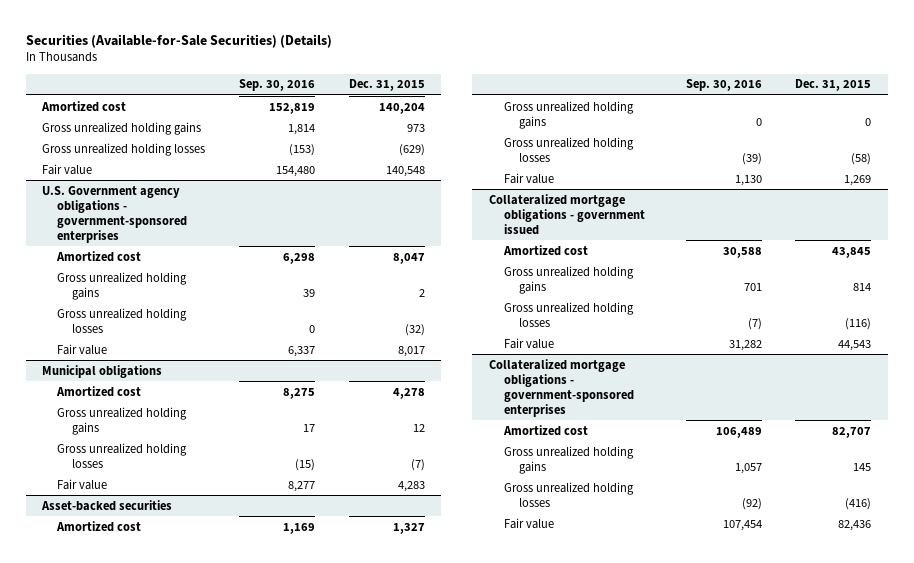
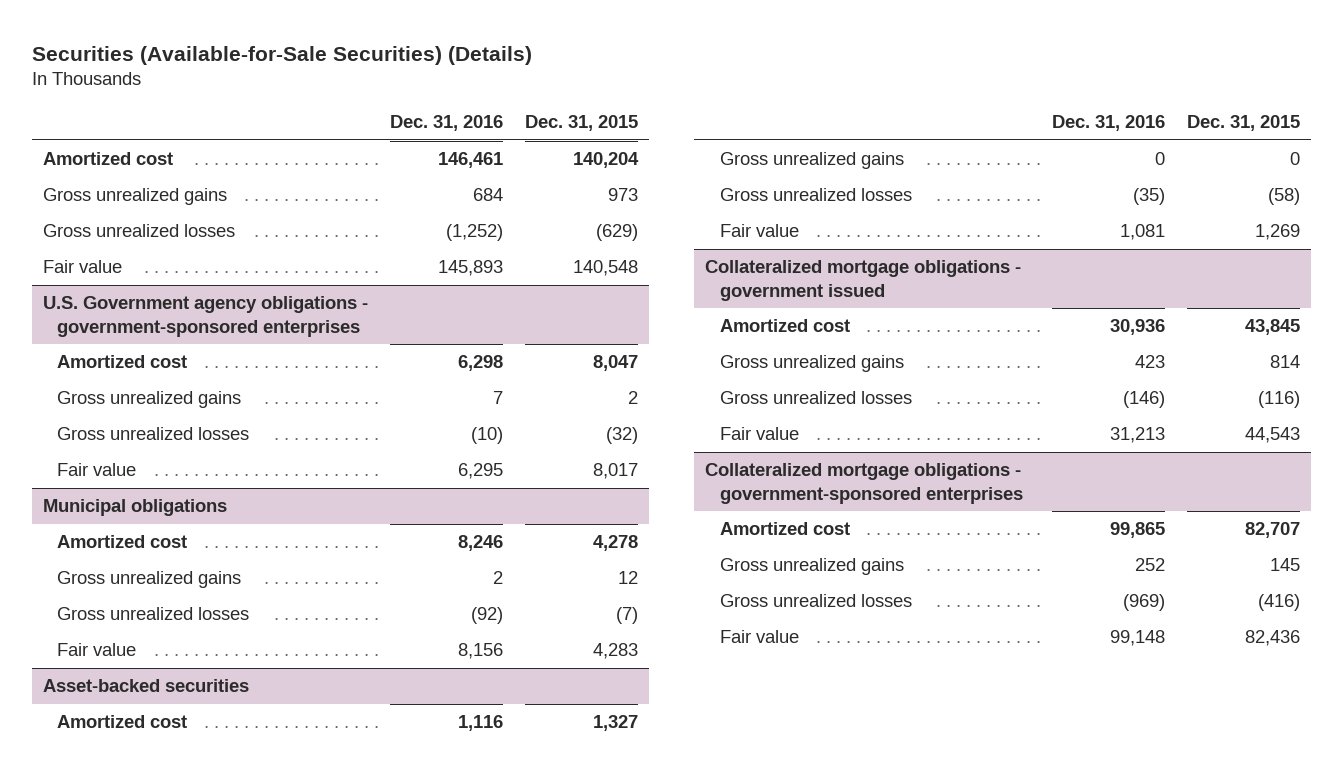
- | Sep. 30, 2016 | Dec. 31, 2015
+ | Dec. 31, 2016 | Dec. 31, 2015
- Gross unrealized holding gains | 1,814 | 973
- Gross unrealized holding losses | (153) | (629)
+ Gross unrealized gains | 684 | 973
+ Gross unrealized losses | (1,252) | (629)
@ U.S. Government agency obligations - government-sponsored enterprises
- Gross unrealized holding gains | 39 | 2
- Gross unrealized holding losses | 0 | (32)
+ Gross unrealized gains | 7 | 2
+ Gross unrealized losses | (10) | (32)
@ Municipal obligations
- Gross unrealized holding gains | 17 | 12
- Gross unrealized holding losses | (15) | (7)
+ Gross unrealized gains | 2 | 12
+ Gross unrealized losses | (92) | (7)
@ Asset-backed securities
- Gross unrealized holding gains | 0 | 0
- Gross unrealized holding losses | (39) | (58)
+ Gross unrealized gains | 0 | 0
+ Gross unrealized losses | (35) | (58)
@ Collateralized mortgage obligations - government issued
- Gross unrealized holding gains | 701 | 814
- Gross unrealized holding losses | (7) | (116)
+ Gross unrealized gains | 423 | 814
+ Gross unrealized losses | (146) | (116)
@ Collateralized mortgage obligations - government-sponsored enterprises
- Gross unrealized holding gains | 1,057 | 145
- Gross unrealized holding losses | (92) | (416)
+ Gross unrealized gains | 252 | 145
+ Gross unrealized losses | (969) | (416)

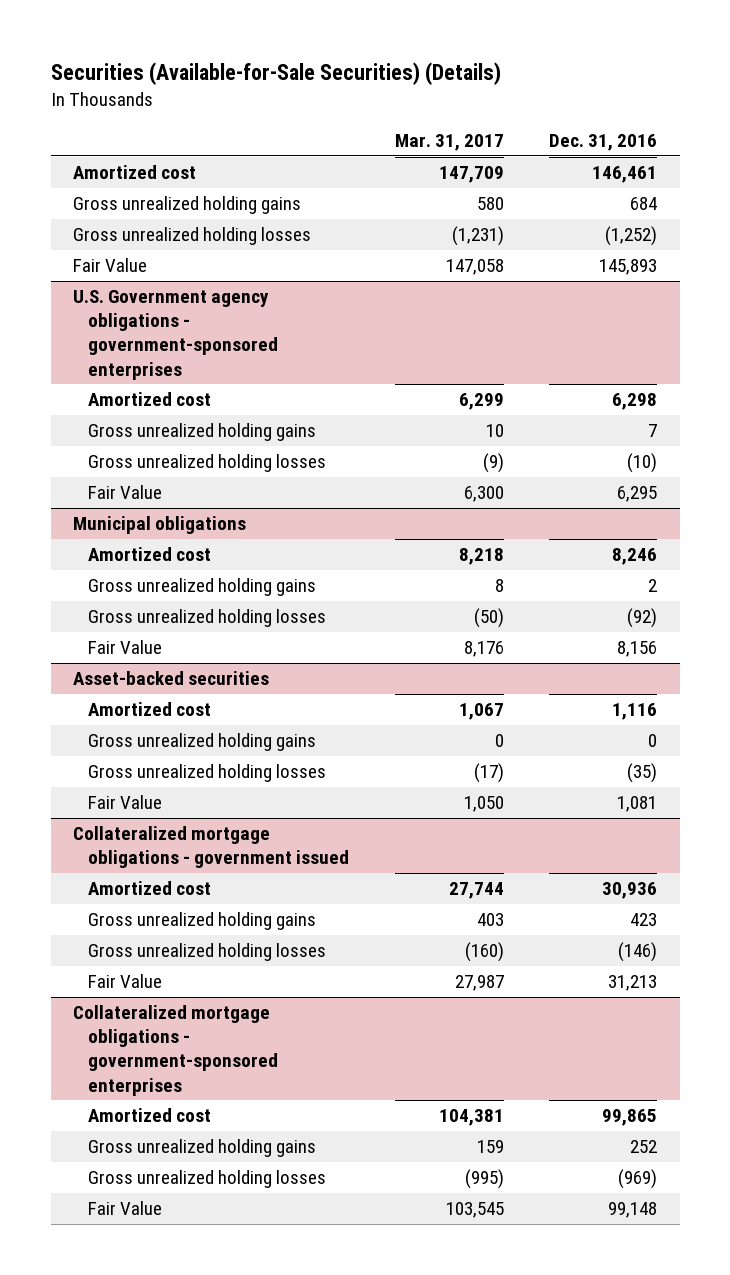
- | Dec. 31, 2016 | Dec. 31, 2015
+ | Mar. 31, 2017 | Dec. 31, 2016
- Gross unrealized gains | 684 | 973
- Gross unrealized losses | (1,252) | (629)
- Fair value | 145,893 | 140,548
+ Gross unrealized holding gains | 580 | 684
+ Gross unrealized holding losses | (1,231) | (1,252)
+ Fair Value | 147,058 | 145,893
@ U.S. Government agency obligations - government-sponsored enterprises
- Gross unrealized gains | 7 | 2
- Gross unrealized losses | (10) | (32)
- Fair value | 6,295 | 8,017
+ Gross unrealized holding gains | 10 | 7
+ Gross unrealized holding losses | (9) | (10)
+ Fair Value | 6,300 | 6,295
@ Municipal obligations
- Gross unrealized gains | 2 | 12
- Gross unrealized losses | (92) | (7)
- Fair value | 8,156 | 4,283
+ Gross unrealized holding gains | 8 | 2
+ Gross unrealized holding losses | (50) | (92)
+ Fair Value | 8,176 | 8,156
@ Asset-backed securities
- Gross unrealized gains | 0 | 0
- Gross unrealized losses | (35) | (58)
- Fair value | 1,081 | 1,269
+ Gross unrealized holding gains | 0 | 0
+ Gross unrealized holding losses | (17) | (35)
+ Fair Value | 1,050 | 1,081
@ Collateralized mortgage obligations - government issued
- Gross unrealized gains | 423 | 814
- Gross unrealized losses | (146) | (116)
- Fair value | 31,213 | 44,543
+ Gross unrealized holding gains | 403 | 423
+ Gross unrealized holding losses | (160) | (146)
+ Fair Value | 27,987 | 31,213
@ Collateralized mortgage obligations - government-sponsored enterprises
- Gross unrealized gains | 252 | 145
- Gross unrealized losses | (969) | (416)
- Fair value | 99,148 | 82,436
+ Gross unrealized holding gains | 159 | 252
+ Gross unrealized holding losses | (995) | (969)
+ Fair Value | 103,545 | 99,148

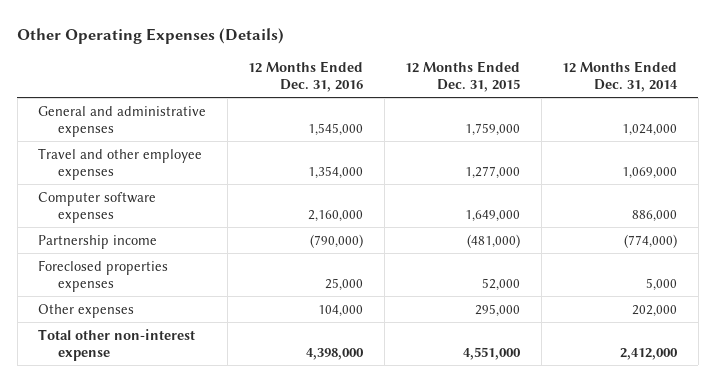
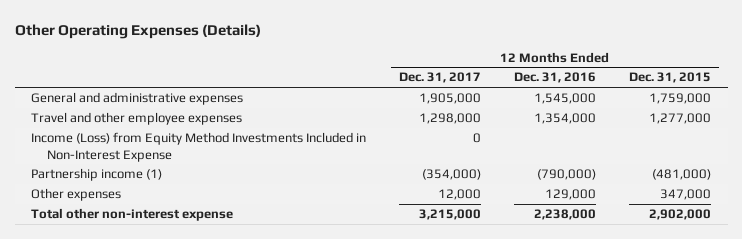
- | 12 Months Ended Dec. 31, 2016 | 12 Months Ended Dec. 31, 2015 | 12 Months Ended Dec. 31, 2014
+ | 12 Months Ended Dec. 31, 2017 | 12 Months Ended Dec. 31, 2016 | 12 Months Ended Dec. 31, 2015
- Computer software expenses | 2,160,000 | 1,649,000 | 886,000
- Partnership income | (790,000) | (481,000) | (774,000)
- Foreclosed properties expenses | 25,000 | 52,000 | 5,000
- Other expenses | 104,000 | 295,000 | 202,000
- Total other non-interest expense | 4,398,000 | 4,551,000 | 2,412,000
+ Income (Loss) from Equity Method Investments Included in Non-Interest Expense | 0 | |
+ Partnership income (1) | (354,000) | (790,000) | (481,000)
+ Other expenses | 12,000 | 129,000 | 347,000
+ Total other non-interest expense | 3,215,000 | 2,238,000 | 2,902,000

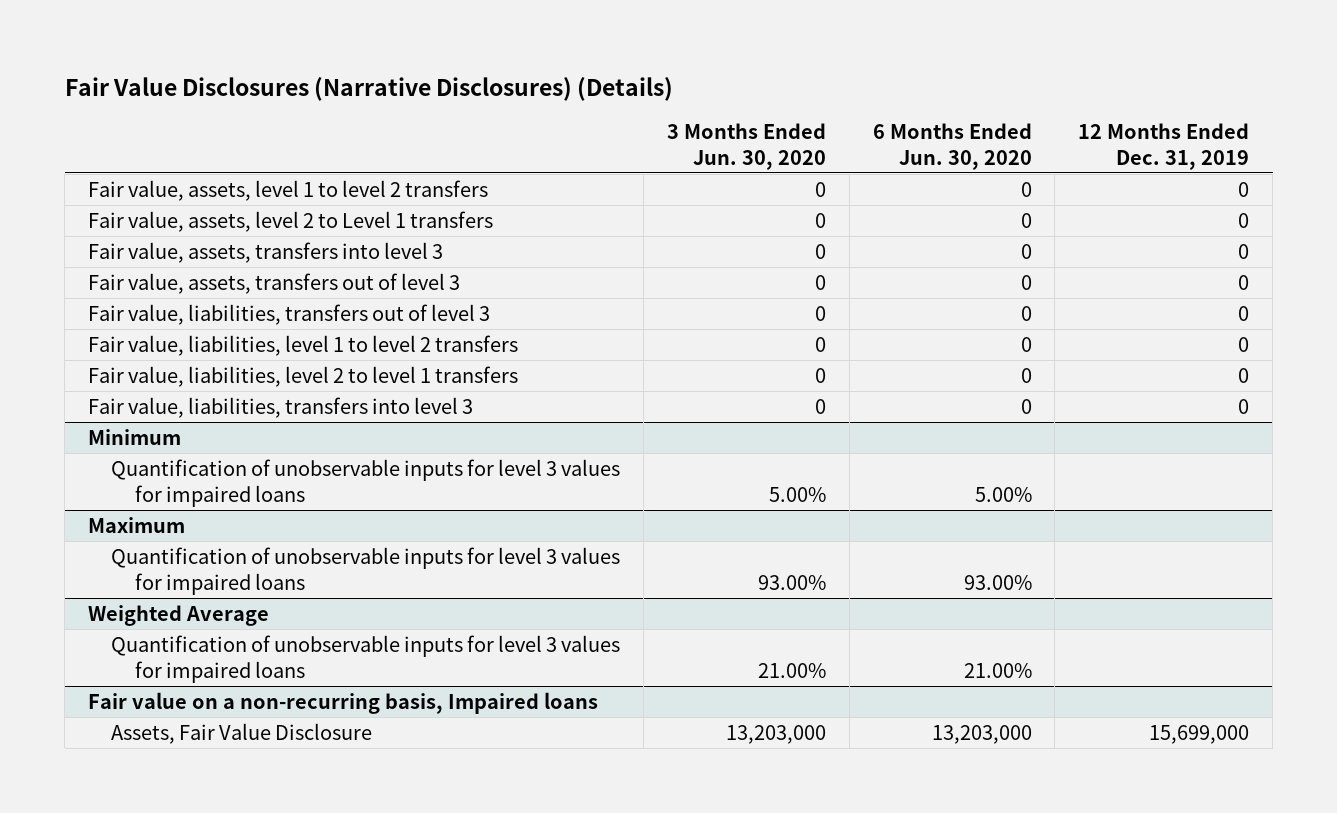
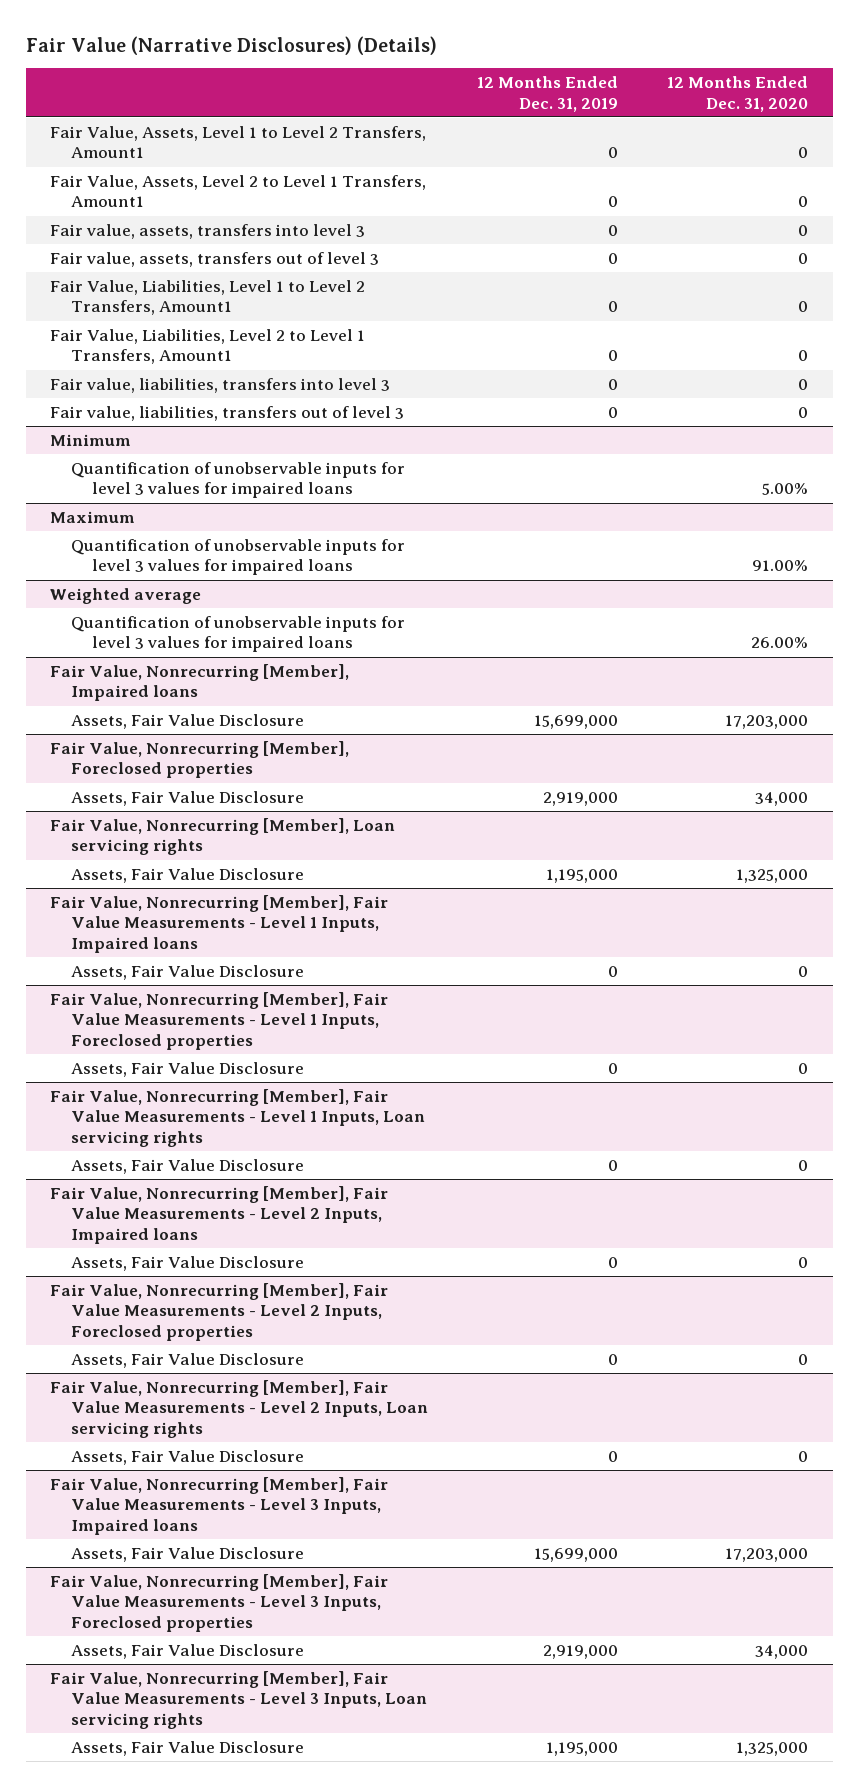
- Fair Value Disclosures (Narrative Disclosures) (Details)
+ Fair Value (Narrative Disclosures) (Details)
- | 3 Months Ended Jun. 30, 2020 | 6 Months Ended Jun. 30, 2020 | 12 Months Ended Dec. 31, 2019
+ | 12 Months Ended Dec. 31, 2019 | 12 Months Ended Dec. 31, 2020
- Fair value, assets, level 1 to level 2 transfers | 0 | 0 | 0
- Fair value, assets, level 2 to Level 1 transfers | 0 | 0 | 0
+ Fair Value, Assets, Level 1 to Level 2 Transfers, Amount1 | 0 | 0
+ Fair Value, Assets, Level 2 to Level 1 Transfers, Amount1 | 0 | 0
- Fair value, liabilities, level 1 to level 2 transfers | 0 | 0 | 0
- Fair value, liabilities, level 2 to level 1 transfers | 0 | 0 | 0
+ Fair Value, Liabilities, Level 1 to Level 2 Transfers, Amount1 | 0 | 0
+ Fair Value, Liabilities, Level 2 to Level 1 Transfers, Amount1 | 0 | 0
moved down: Fair value, liabilities, transfers out of level 3 | 0 | 0
- Weighted Average
+ Weighted average
- Fair value on a non-recurring basis, Impaired loans
+ Fair Value, Nonrecurring [Member], Impaired loans
+ Fair Value, Nonrecurring [Member], Foreclosed properties
+ Assets, Fair Value Disclosure | 2,919,000 | 34,000
+ Fair Value, Nonrecurring [Member], Loan servicing rights
+ Assets, Fair Value Disclosure | 1,195,000 | 1,325,000
+ Fair Value, Nonrecurring [Member], Fair Value Measurements - Level 1 Inputs, Impaired loans
+ Assets, Fair Value Disclosure | 0 | 0
+ Fair Value, Nonrecurring [Member], Fair Value Measurements - Level 1 Inputs, Foreclosed properties
+ Assets, Fair Value Disclosure | 0 | 0
+ Fair Value, Nonrecurring [Member], Fair Value Measurements - Level 1 Inputs, Loan servicing rights
+ Assets, Fair Value Disclosure | 0 | 0
+ Fair Value, Nonrecurring [Member], Fair Value Measurements - Level 2 Inputs, Impaired loans
+ Assets, Fair Value Disclosure | 0 | 0
+ Fair Value, Nonrecurring [Member], Fair Value Measurements - Level 2 Inputs, Foreclosed properties
+ Assets, Fair Value Disclosure | 0 | 0
+ Fair Value, Nonrecurring [Member], Fair Value Measurements - Level 2 Inputs, Loan servicing rights
+ Assets, Fair Value Disclosure | 0 | 0
+ Fair Value, Nonrecurring [Member], Fair Value Measurements - Level 3 Inputs, Impaired loans
+ Assets, Fair Value Disclosure | 15,699,000 | 17,203,000
+ Fair Value, Nonrecurring [Member], Fair Value Measurements - Level 3 Inputs, Foreclosed properties
+ Assets, Fair Value Disclosure | 2,919,000 | 34,000
+ Fair Value, Nonrecurring [Member], Fair Value Measurements - Level 3 Inputs, Loan servicing rights
+ Assets, Fair Value Disclosure | 1,195,000 | 1,325,000

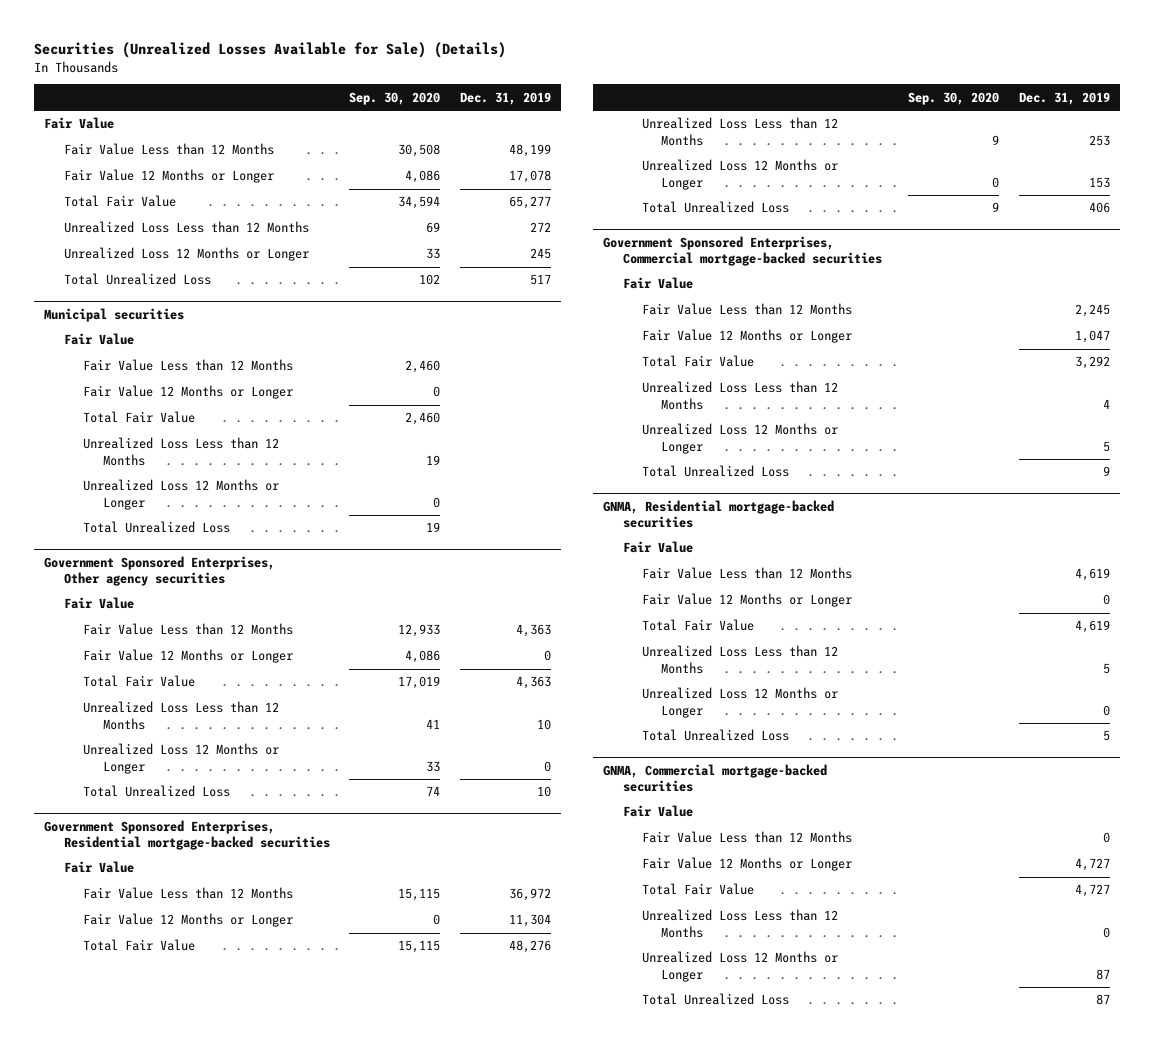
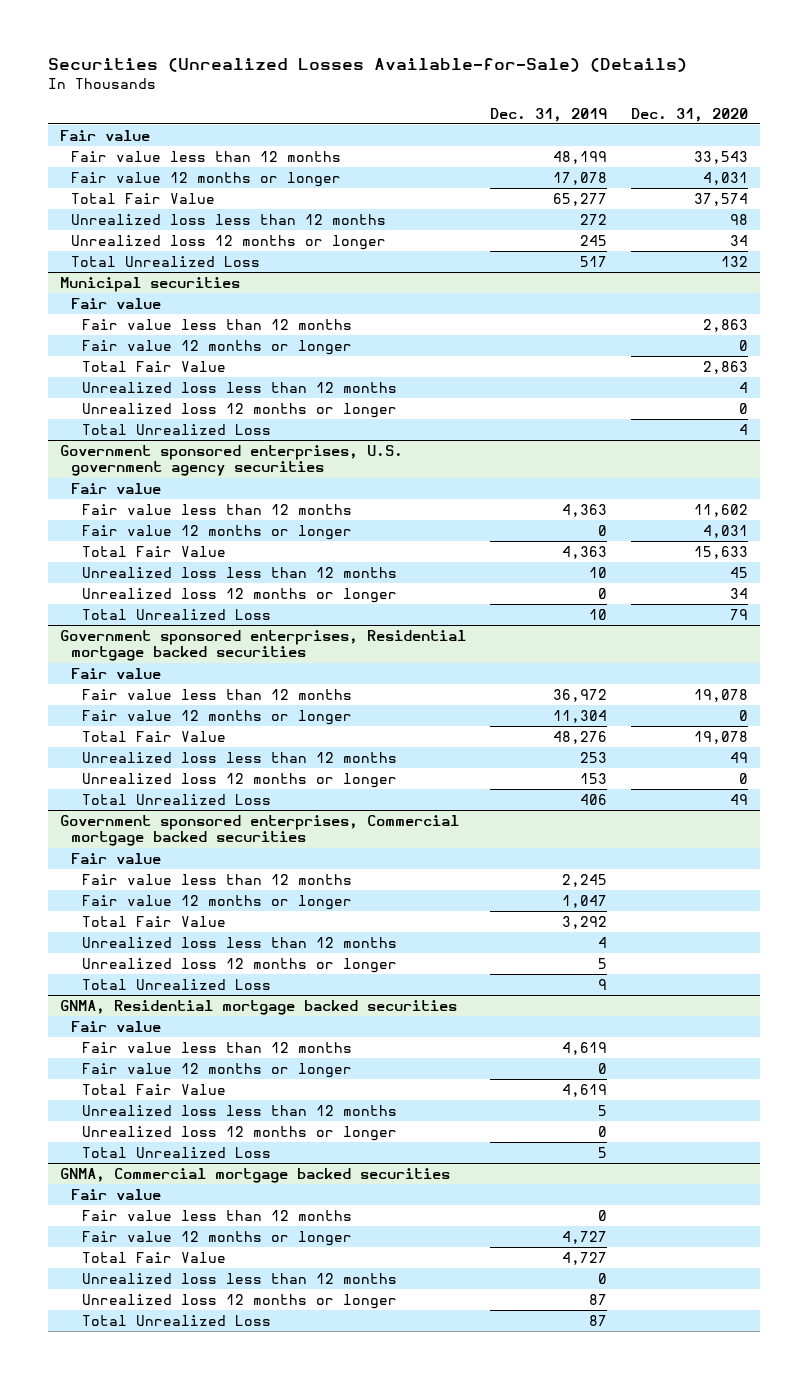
- Securities (Unrealized Losses Available for Sale) (Details)
+ Securities (Unrealized Losses Available-for-Sale) (Details)
- | Sep. 30, 2020 | Dec. 31, 2019
+ | Dec. 31, 2019 | Dec. 31, 2020
- Fair Value
- Fair Value Less than 12 Months | 30,508 | 48,199
- Fair Value 12 Months or Longer | 4,086 | 17,078
+ Fair value
+ Fair value less than 12 months | 48,199 | 33,543
+ Fair value 12 months or longer | 17,078 | 4,031
- Unrealized Loss Less than 12 Months | 69 | 272
- Unrealized Loss 12 Months or Longer | 33 | 245
+ Unrealized loss less than 12 months | 272 | 98
+ Unrealized loss 12 months or longer | 245 | 34
@ Municipal securities
- Fair Value
- Fair Value Less than 12 Months | 2,460 |
- Fair Value 12 Months or Longer | 0 |
+ Fair value
+ Fair value less than 12 months | | 2,863
+ Fair value 12 months or longer | | 0
- Unrealized Loss Less than 12 Months | 19 |
- Unrealized Loss 12 Months or Longer | 0 |
+ Unrealized loss less than 12 months | | 4
+ Unrealized loss 12 months or longer | | 0
- Government Sponsored Enterprises, Other agency securities
- Fair Value
- Fair Value Less than 12 Months | 12,933 | 4,363
- Fair Value 12 Months or Longer | 4,086 | 0
+ Government sponsored enterprises, U.S. government agency securities
+ Fair value
+ Fair value less than 12 months | 4,363 | 11,602
+ Fair value 12 months or longer | 0 | 4,031
- Unrealized Loss Less than 12 Months | 41 | 10
- Unrealized Loss 12 Months or Longer | 33 | 0
+ Unrealized loss less than 12 months | 10 | 45
+ Unrealized loss 12 months or longer | 0 | 34
- Government Sponsored Enterprises, Residential mortgage-backed securities
- Fair Value
- Fair Value Less than 12 Months | 15,115 | 36,972
- Fair Value 12 Months or Longer | 0 | 11,304
+ Government sponsored enterprises, Residential mortgage backed securities
+ Fair value
+ Fair value less than 12 months | 36,972 | 19,078
+ Fair value 12 months or longer | 11,304 | 0
- Unrealized Loss Less than 12 Months | 9 | 253
- Unrealized Loss 12 Months or Longer | 0 | 153
+ Unrealized loss less than 12 months | 253 | 49
+ Unrealized loss 12 months or longer | 153 | 0
- Government Sponsored Enterprises, Commercial mortgage-backed securities
- Fair Value
- Fair Value Less than 12 Months | | 2,245
- Fair Value 12 Months or Longer | | 1,047
+ Government sponsored enterprises, Commercial mortgage backed securities
+ Fair value
+ Fair value less than 12 months | 2,245 |
+ Fair value 12 months or longer | 1,047 |
- Unrealized Loss Less than 12 Months | | 4
- Unrealized Loss 12 Months or Longer | | 5
+ Unrealized loss less than 12 months | 4 |
+ Unrealized loss 12 months or longer | 5 |
- GNMA, Residential mortgage-backed securities
- Fair Value
- Fair Value Less than 12 Months | | 4,619
- Fair Value 12 Months or Longer | | 0
+ GNMA, Residential mortgage backed securities
+ Fair value
+ Fair value less than 12 months | 4,619 |
+ Fair value 12 months or longer | 0 |
- Unrealized Loss Less than 12 Months | | 5
- Unrealized Loss 12 Months or Longer | | 0
+ Unrealized loss less than 12 months | 5 |
+ Unrealized loss 12 months or longer | 0 |
- GNMA, Commercial mortgage-backed securities
- Fair Value
- Fair Value Less than 12 Months | | 0
- Fair Value 12 Months or Longer | | 4,727
+ GNMA, Commercial mortgage backed securities
+ Fair value
+ Fair value less than 12 months | 0 |
+ Fair value 12 months or longer | 4,727 |
- Unrealized Loss Less than 12 Months | | 0
- Unrealized Loss 12 Months or Longer | | 87
+ Unrealized loss less than 12 months | 0 |
+ Unrealized loss 12 months or longer | 87 |

